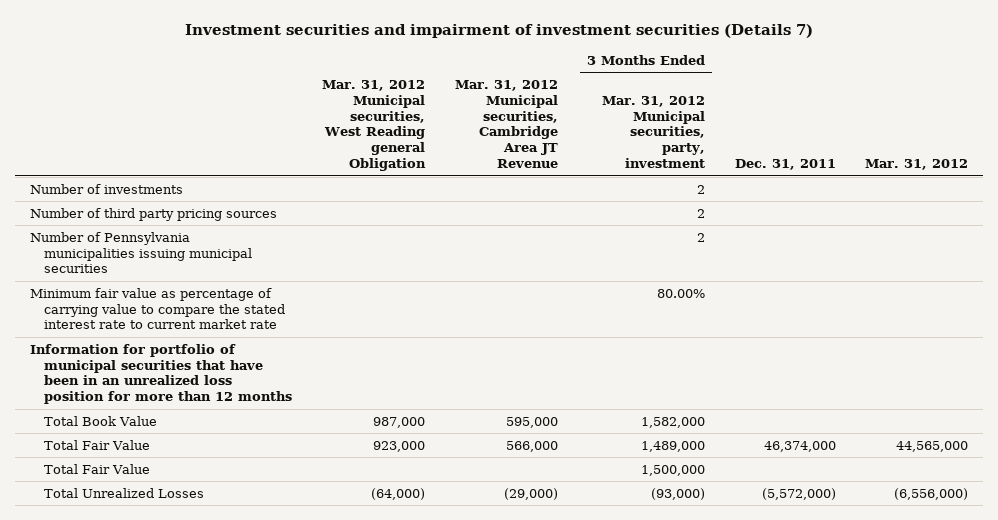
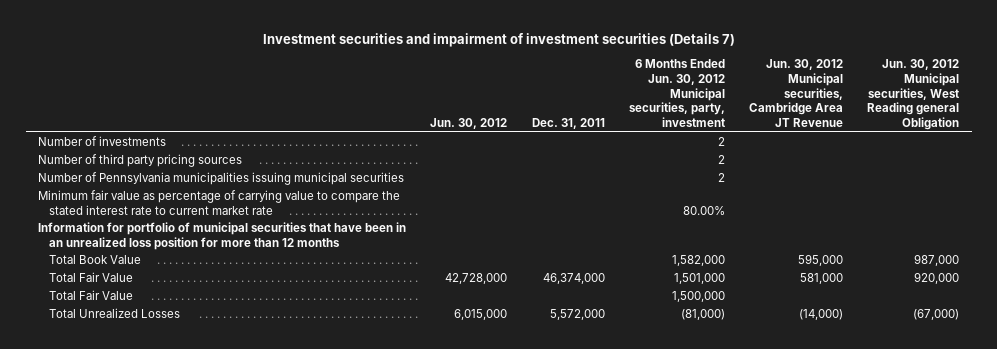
- | Mar. 31, 2012 Municipal securities, West Reading general Obligation | Mar. 31, 2012 Municipal securities, Cambridge Area JT Revenue | 3 Months Ended Mar. 31, 2012 Municipal securities, party, investment | Dec. 31, 2011 | Mar. 31, 2012
+ | Jun. 30, 2012 | Dec. 31, 2011 | 6 Months Ended Jun. 30, 2012 Municipal securities, party, investment | Jun. 30, 2012 Municipal securities, Cambridge Area JT Revenue | Jun. 30, 2012 Municipal securities, West Reading general Obligation
- Total Unrealized Losses | (64,000) | (29,000) | (93,000) | (5,572,000) | (6,556,000)
+ Total Unrealized Losses | 6,015,000 | 5,572,000 | (81,000) | (14,000) | (67,000)

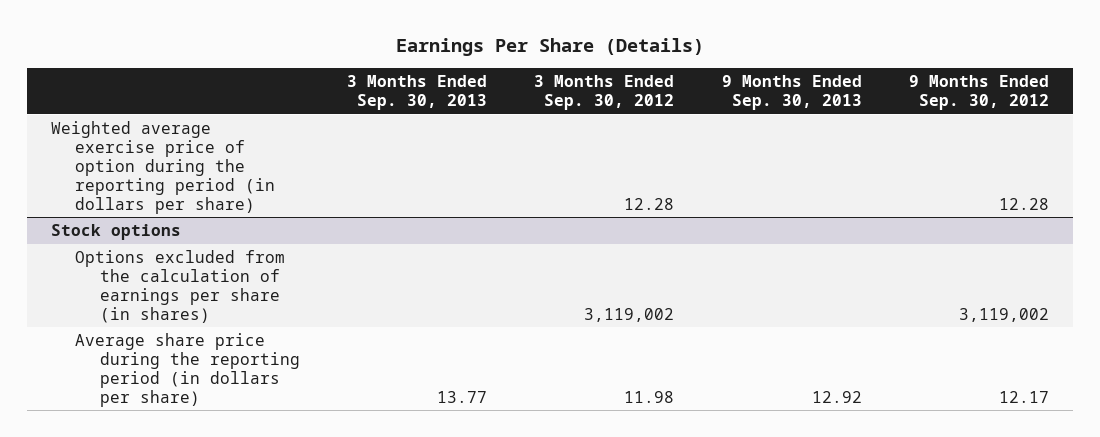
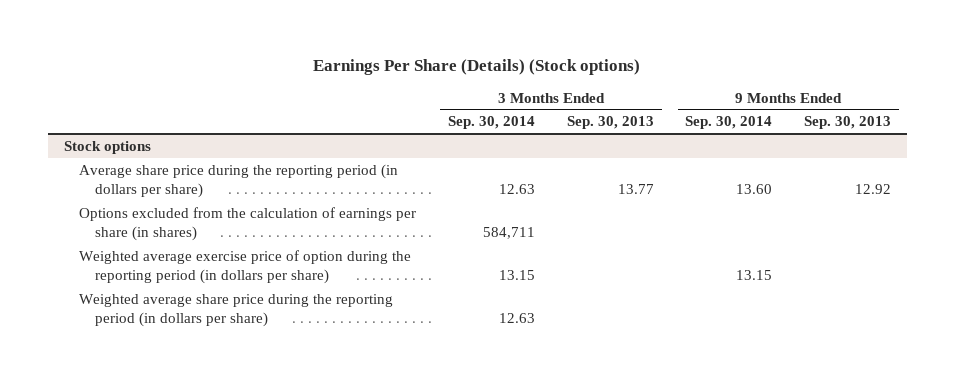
- Earnings Per Share (Details)
+ Earnings Per Share (Details) (Stock options)
- | 3 Months Ended Sep. 30, 2013 | 3 Months Ended Sep. 30, 2012 | 9 Months Ended Sep. 30, 2013 | 9 Months Ended Sep. 30, 2012
+ | 3 Months Ended Sep. 30, 2014 | 3 Months Ended Sep. 30, 2013 | 9 Months Ended Sep. 30, 2014 | 9 Months Ended Sep. 30, 2013
- Weighted average exercise price of option during the reporting period (in dollars per share) | | 12.28 | | 12.28
@ Stock options
moved down: Options excluded from the calculation of earnings per share (in shares) | 584,711 | | |
+ Weighted average exercise price of option during the reporting period (in dollars per share) | 13.15 | | 13.15 |
+ Weighted average share price during the reporting period (in dollars per share) | 12.63 | | |

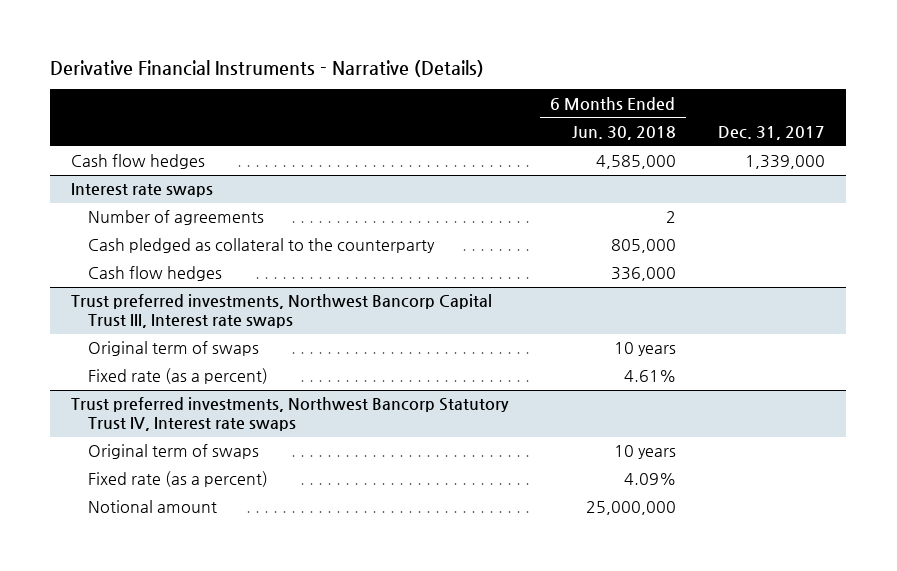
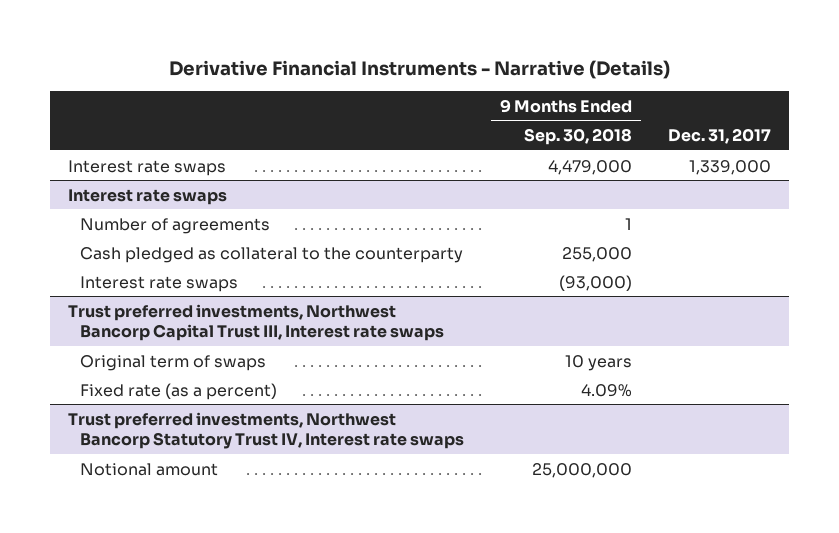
- | 6 Months Ended Jun. 30, 2018 | Dec. 31, 2017
+ | 9 Months Ended Sep. 30, 2018 | Dec. 31, 2017
- Cash flow hedges | 4,585,000 | 1,339,000
+ Interest rate swaps | 4,479,000 | 1,339,000
@ Interest rate swaps
- Cash flow hedges | 336,000 |
+ Interest rate swaps | (93,000) |
@ Trust preferred investments, Northwest Bancorp Statutory Trust IV, Interest rate swaps
- Original term of swaps | 10 years |
- Fixed rate (as a percent) | 4.09% |

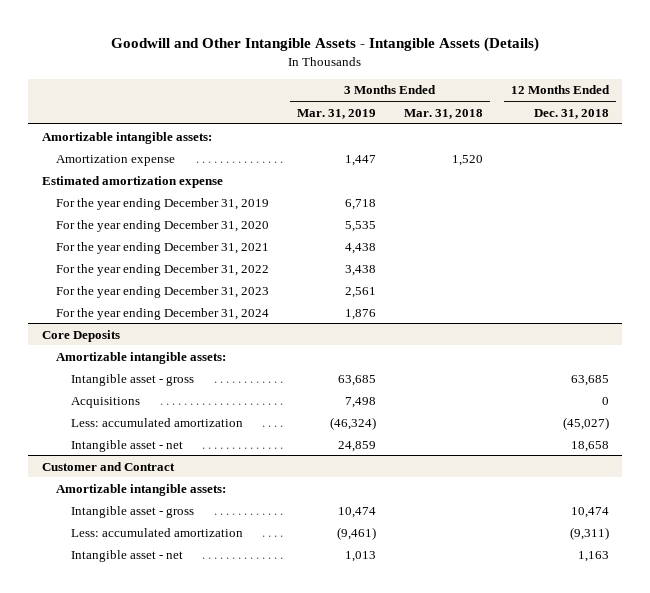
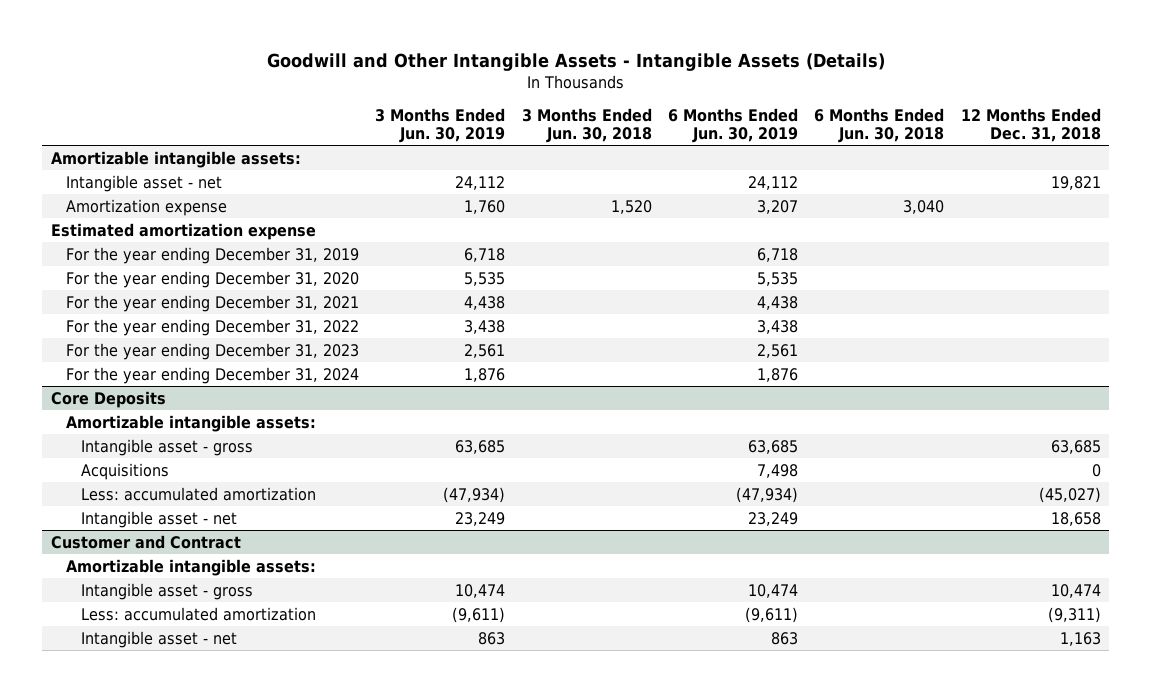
- | 3 Months Ended Mar. 31, 2019 | 3 Months Ended Mar. 31, 2018 | 12 Months Ended Dec. 31, 2018
+ | 3 Months Ended Jun. 30, 2019 | 3 Months Ended Jun. 30, 2018 | 6 Months Ended Jun. 30, 2019 | 6 Months Ended Jun. 30, 2018 | 12 Months Ended Dec. 31, 2018
+ Intangible asset - net | 24,112 | | 24,112 | | 19,821

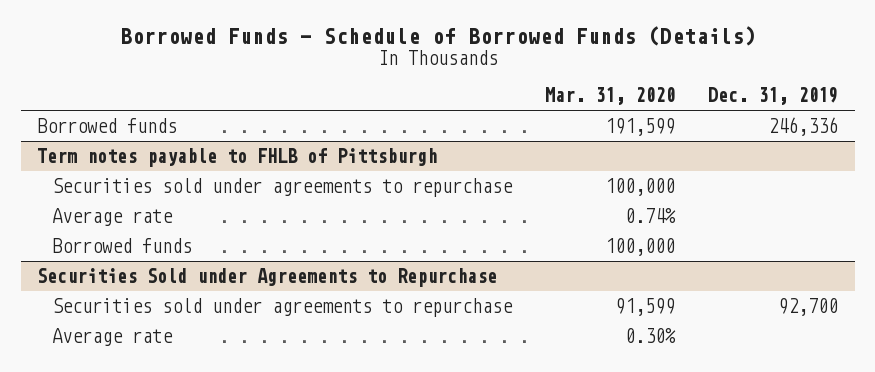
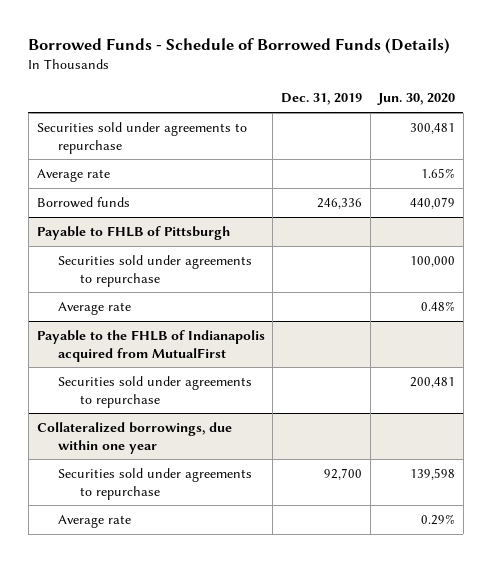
- | Mar. 31, 2020 | Dec. 31, 2019
+ | Dec. 31, 2019 | Jun. 30, 2020
+ Securities sold under agreements to repurchase | | 300,481
+ Average rate | | 1.65%
- Term notes payable to FHLB of Pittsburgh
- Securities sold under agreements to repurchase | 100,000 |
- Average rate | 0.74% |
- Borrowed funds | 100,000 |
- Securities Sold under Agreements to Repurchase
+ Payable to FHLB of Pittsburgh
+ Securities sold under agreements to repurchase | | 100,000
+ Average rate | | 0.48%
+ Payable to the FHLB of Indianapolis acquired from MutualFirst
+ Securities sold under agreements to repurchase | | 200,481
+ Collateralized borrowings, due within one year

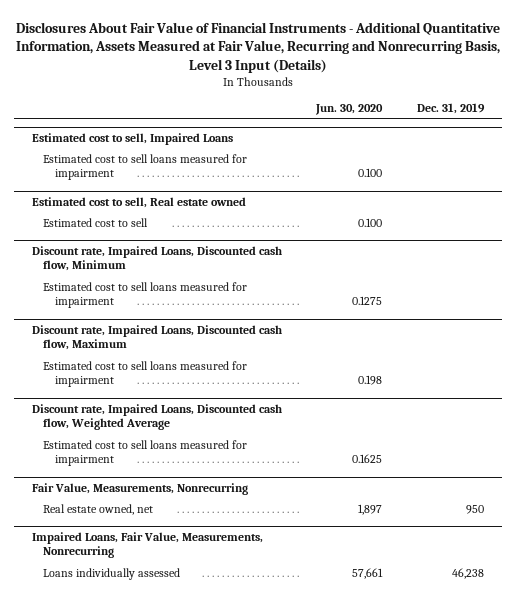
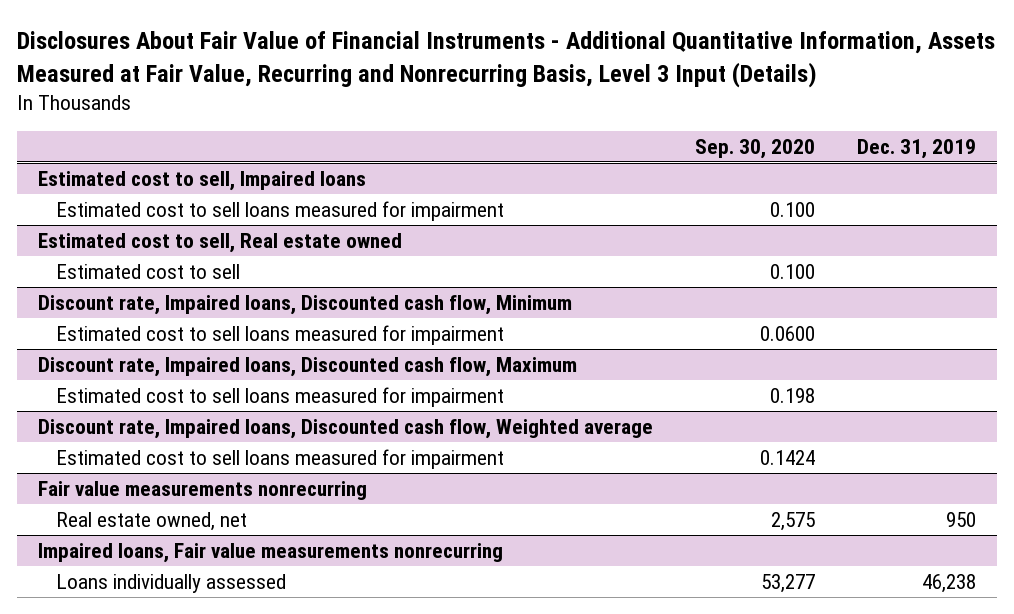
- | Jun. 30, 2020 | Dec. 31, 2019
+ | Sep. 30, 2020 | Dec. 31, 2019
- Estimated cost to sell, Impaired Loans
+ Estimated cost to sell, Impaired loans
- Discount rate, Impaired Loans, Discounted cash flow, Minimum
+ Discount rate, Impaired loans, Discounted cash flow, Minimum
- Discount rate, Impaired Loans, Discounted cash flow, Maximum
+ Discount rate, Impaired loans, Discounted cash flow, Maximum
- Discount rate, Impaired Loans, Discounted cash flow, Weighted Average
+ Discount rate, Impaired loans, Discounted cash flow, Weighted average
- Fair Value, Measurements, Nonrecurring
+ Fair value measurements nonrecurring
- Impaired Loans, Fair Value, Measurements, Nonrecurring
+ Impaired loans, Fair value measurements nonrecurring

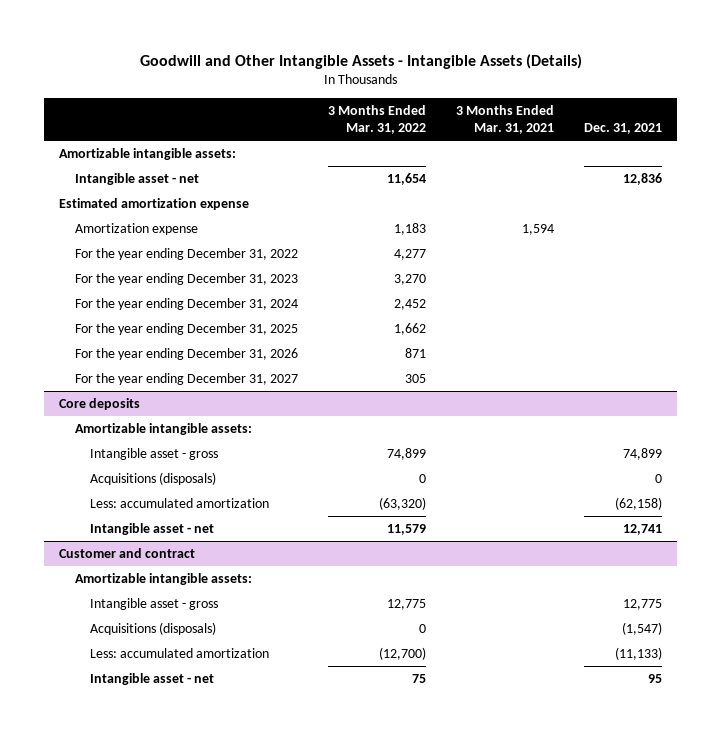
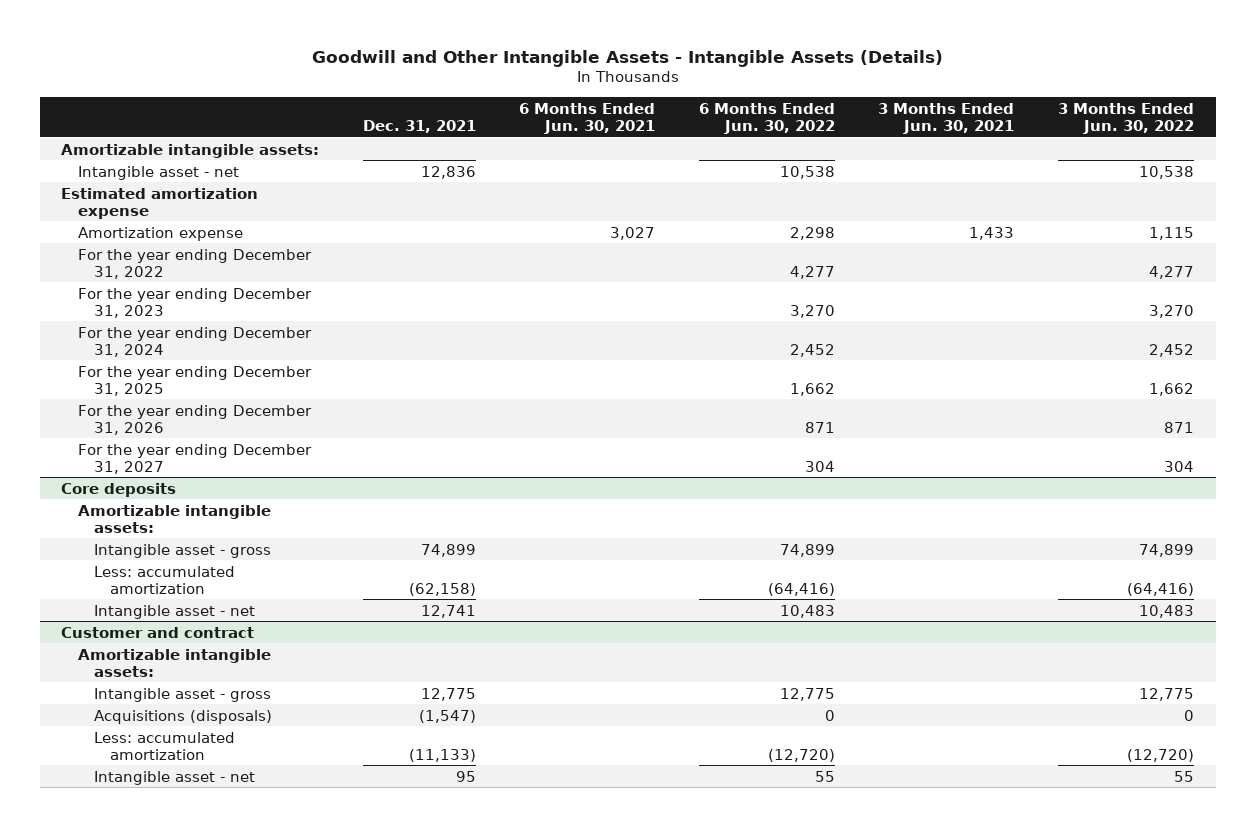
- | 3 Months Ended Mar. 31, 2022 | 3 Months Ended Mar. 31, 2021 | Dec. 31, 2021
+ | Dec. 31, 2021 | 6 Months Ended Jun. 30, 2021 | 6 Months Ended Jun. 30, 2022 | 3 Months Ended Jun. 30, 2021 | 3 Months Ended Jun. 30, 2022
@ Core deposits
- Acquisitions (disposals) | 0 | | 0

